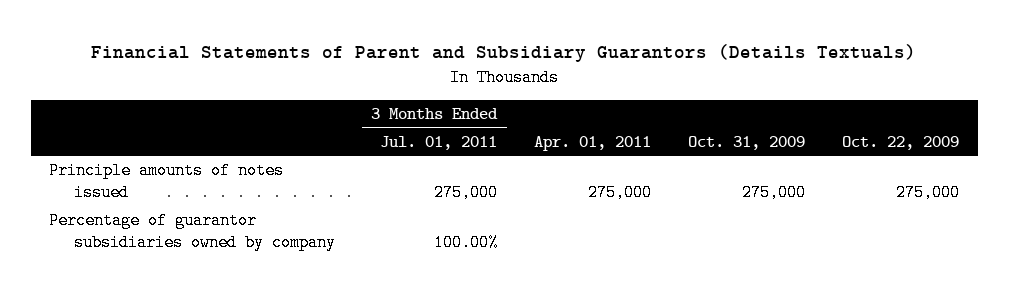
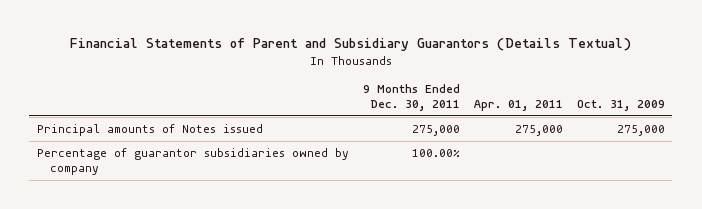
- Financial Statements of Parent and Subsidiary Guarantors (Details Textuals)
+ Financial Statements of Parent and Subsidiary Guarantors (Details Textual)
- | 3 Months Ended Jul. 01, 2011 | Apr. 01, 2011 | Oct. 31, 2009 | Oct. 22, 2009
+ | 9 Months Ended Dec. 30, 2011 | Apr. 01, 2011 | Oct. 31, 2009
- Principle amounts of notes issued | 275,000 | 275,000 | 275,000 | 275,000
+ Principal amounts of Notes issued | 275,000 | 275,000 | 275,000

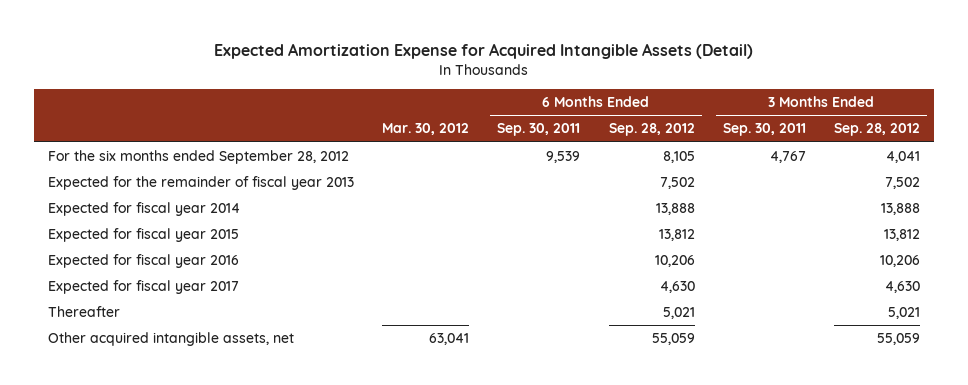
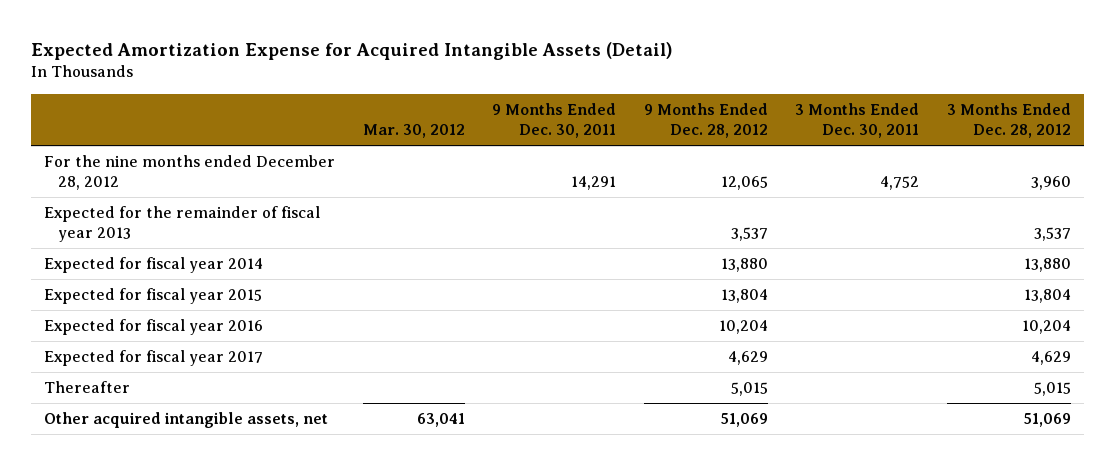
- | Mar. 30, 2012 | 6 Months Ended Sep. 30, 2011 | 6 Months Ended Sep. 28, 2012 | 3 Months Ended Sep. 30, 2011 | 3 Months Ended Sep. 28, 2012
+ | Mar. 30, 2012 | 9 Months Ended Dec. 30, 2011 | 9 Months Ended Dec. 28, 2012 | 3 Months Ended Dec. 30, 2011 | 3 Months Ended Dec. 28, 2012
- For the six months ended September 28, 2012 | | 9,539 | 8,105 | 4,767 | 4,041
+ For the nine months ended December 28, 2012 | | 14,291 | 12,065 | 4,752 | 3,960

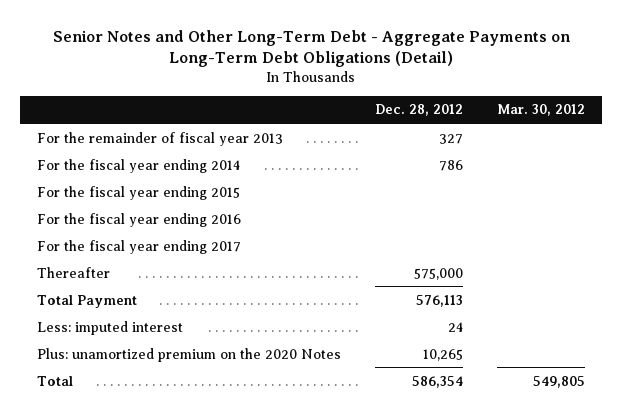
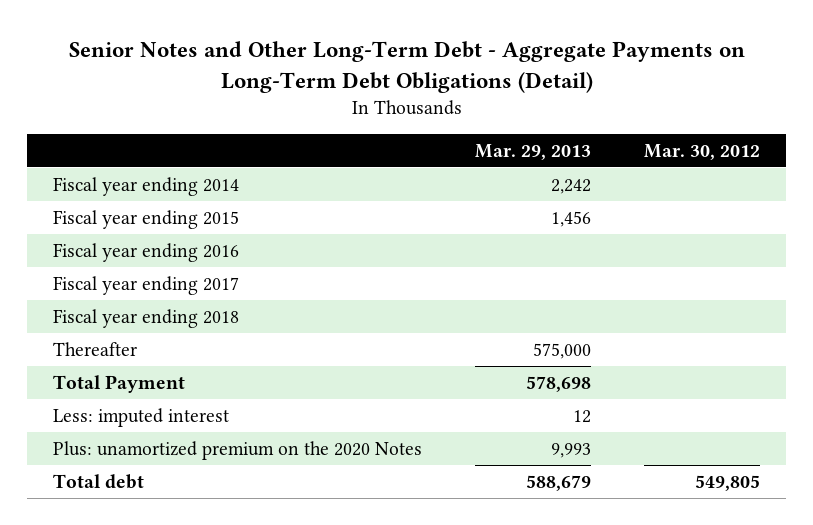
- | Dec. 28, 2012 | Mar. 30, 2012
+ | Mar. 29, 2013 | Mar. 30, 2012
- For the remainder of fiscal year 2013 | 327 |
- For the fiscal year ending 2014 | 786 |
- For the fiscal year ending 2015
- For the fiscal year ending 2016
- For the fiscal year ending 2017
+ Fiscal year ending 2014 | 2,242 |
+ Fiscal year ending 2015 | 1,456 |
+ Fiscal year ending 2016
+ Fiscal year ending 2017
+ Fiscal year ending 2018
- Total | 586,354 | 549,805
+ Total debt | 588,679 | 549,805

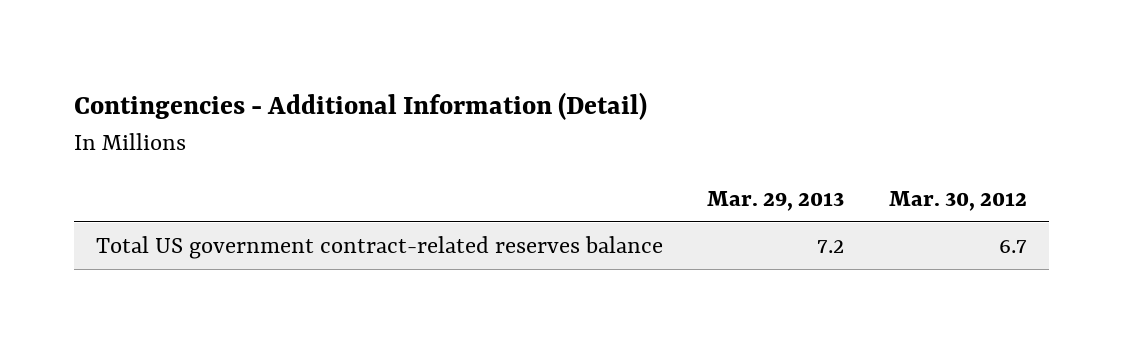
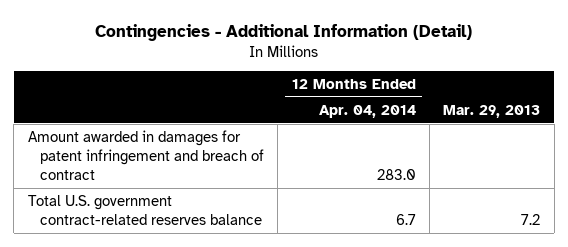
- | Mar. 29, 2013 | Mar. 30, 2012
+ | 12 Months Ended Apr. 04, 2014 | Mar. 29, 2013
- Total US government contract-related reserves balance | 7.2 | 6.7
+ Amount awarded in damages for patent infringement and breach of contract | 283.0 |
+ Total U.S. government contract-related reserves balance | 6.7 | 7.2

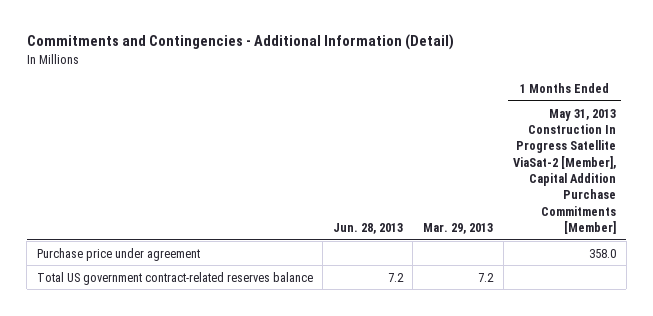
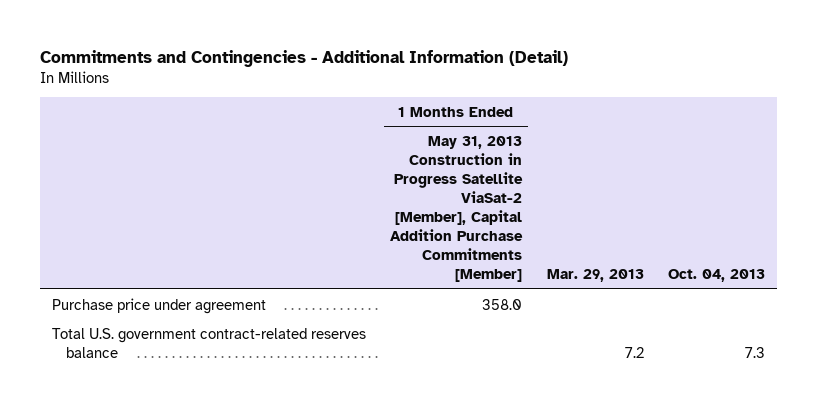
- | Jun. 28, 2013 | Mar. 29, 2013 | 1 Months Ended May 31, 2013 Construction In Progress Satellite ViaSat-2 [Member], Capital Addition Purchase Commitments [Member]
+ | 1 Months Ended May 31, 2013 Construction in Progress Satellite ViaSat-2 [Member], Capital Addition Purchase Commitments [Member] | Mar. 29, 2013 | Oct. 04, 2013
- Total US government contract-related reserves balance | 7.2 | 7.2 |
+ Total U.S. government contract-related reserves balance | | 7.2 | 7.3

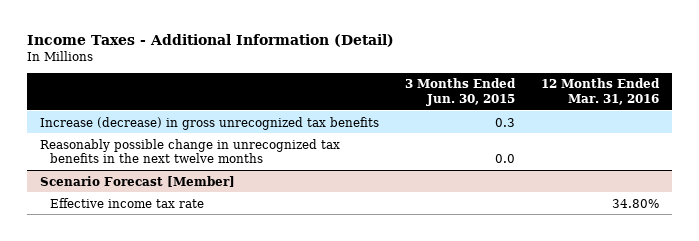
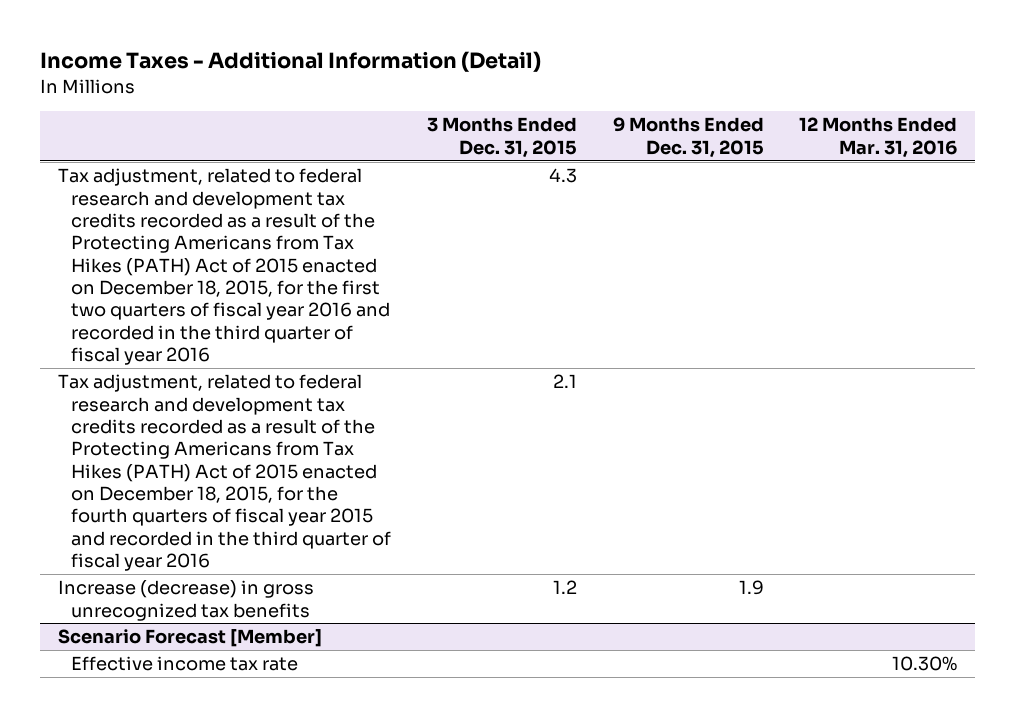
- | 3 Months Ended Jun. 30, 2015 | 12 Months Ended Mar. 31, 2016
+ | 3 Months Ended Dec. 31, 2015 | 9 Months Ended Dec. 31, 2015 | 12 Months Ended Mar. 31, 2016
+ Tax adjustment, related to federal research and development tax credits recorded as a result of the Protecting Americans from Tax Hikes (PATH) Act of 2015 enacted on December 18, 2015, for the first two quarters of fiscal year 2016 and recorded in the third quarter of fiscal year 2016 | 4.3 | |
+ Tax adjustment, related to federal research and development tax credits recorded as a result of the Protecting Americans from Tax Hikes (PATH) Act of 2015 enacted on December 18, 2015, for the fourth quarters of fiscal year 2015 and recorded in the third quarter of fiscal year 2016 | 2.1 | |
- Reasonably possible change in unrecognized tax benefits in the next twelve months | 0.0 |
@ Scenario Forecast [Member]
- Effective income tax rate | | 34.80%
+ Effective income tax rate | | | 10.30%

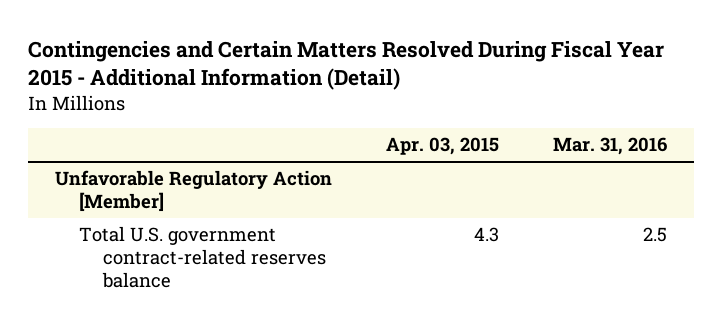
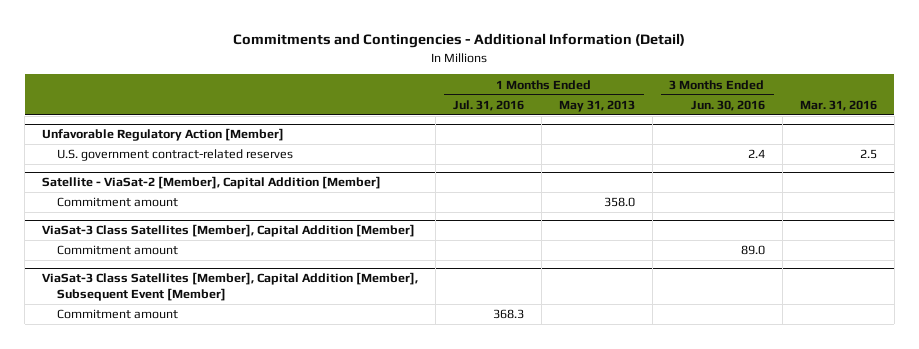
- Contingencies and Certain Matters Resolved During Fiscal Year 2015 - Additional Information (Detail)
+ Commitments and Contingencies - Additional Information (Detail)
- | Apr. 03, 2015 | Mar. 31, 2016
+ | 1 Months Ended Jul. 31, 2016 | 1 Months Ended May 31, 2013 | 3 Months Ended Jun. 30, 2016 | Mar. 31, 2016
@ Unfavorable Regulatory Action [Member]
- Total U.S. government contract-related reserves balance | 4.3 | 2.5
+ U.S. government contract-related reserves | | | 2.4 | 2.5
+ Satellite - ViaSat-2 [Member], Capital Addition [Member]
+ Commitment amount | | 358.0 | |
+ ViaSat-3 Class Satellites [Member], Capital Addition [Member]
+ Commitment amount | | | 89.0 |
+ ViaSat-3 Class Satellites [Member], Capital Addition [Member], Subsequent Event [Member]
+ Commitment amount | 368.3 | | |

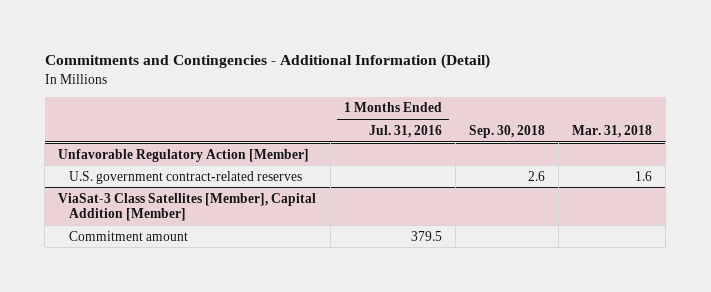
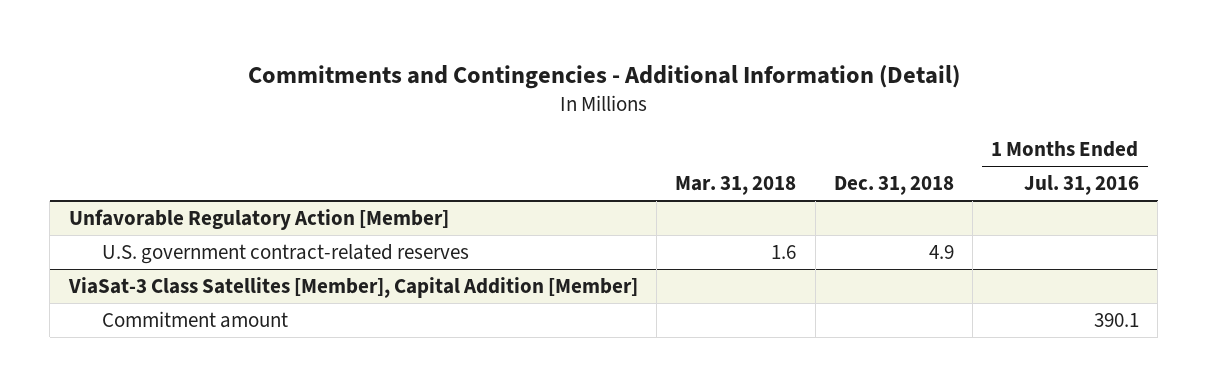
- | 1 Months Ended Jul. 31, 2016 | Sep. 30, 2018 | Mar. 31, 2018
+ | Mar. 31, 2018 | Dec. 31, 2018 | 1 Months Ended Jul. 31, 2016
@ ViaSat-3 Class Satellites [Member], Capital Addition [Member]
- Commitment amount | 379.5 | |
+ Commitment amount | | | 390.1

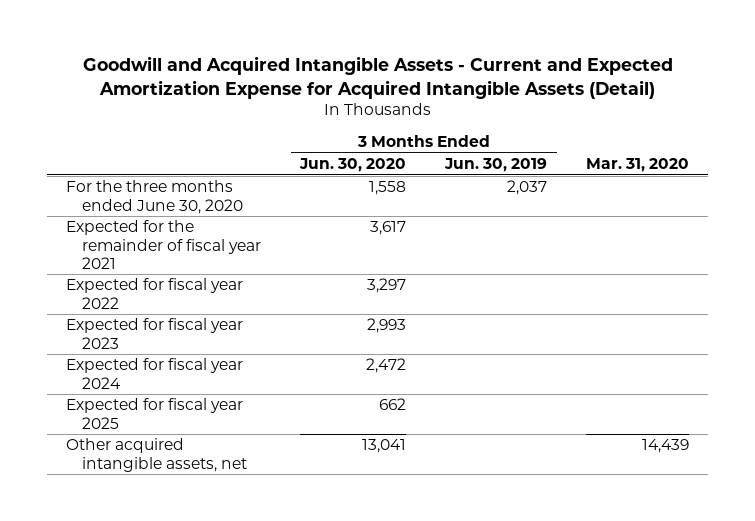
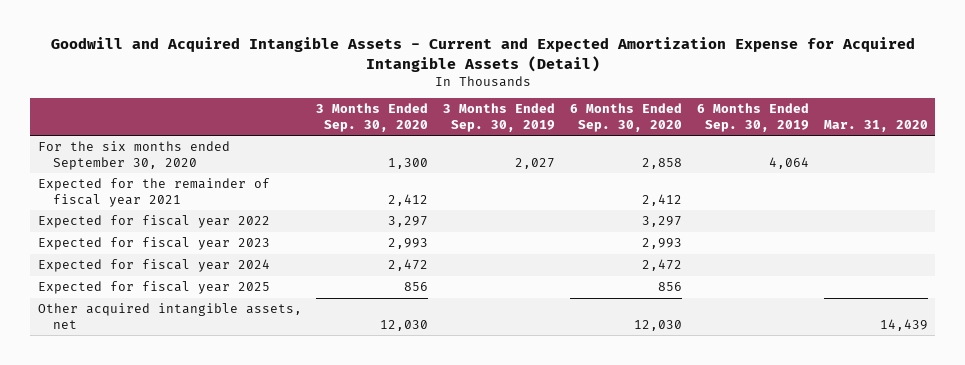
- | 3 Months Ended Jun. 30, 2020 | 3 Months Ended Jun. 30, 2019 | Mar. 31, 2020
+ | 3 Months Ended Sep. 30, 2020 | 3 Months Ended Sep. 30, 2019 | 6 Months Ended Sep. 30, 2020 | 6 Months Ended Sep. 30, 2019 | Mar. 31, 2020
- For the three months ended June 30, 2020 | 1,558 | 2,037 |
+ For the six months ended September 30, 2020 | 1,300 | 2,027 | 2,858 | 4,064 |

